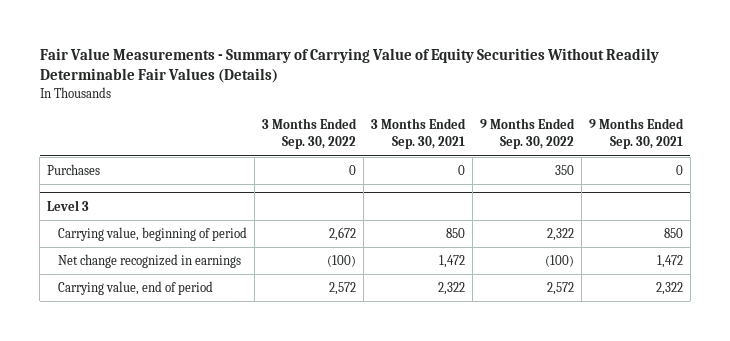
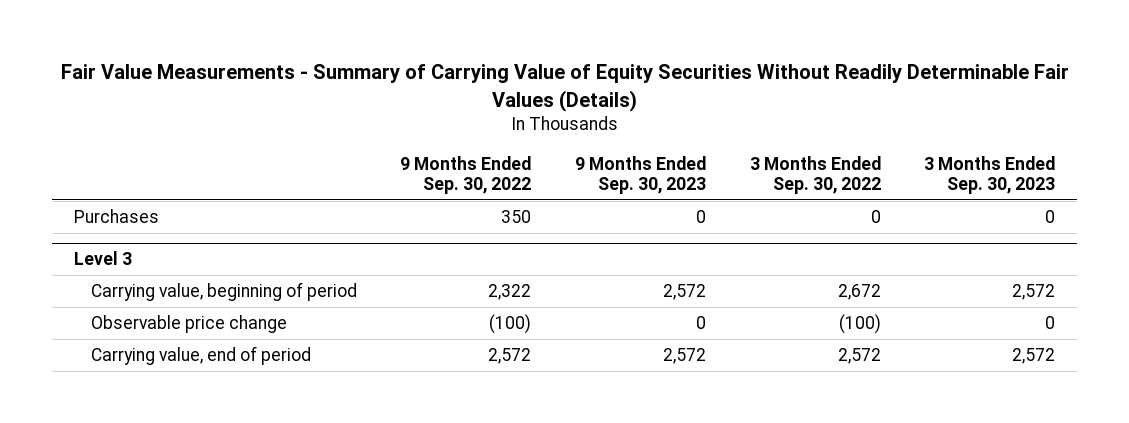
- | 3 Months Ended Sep. 30, 2022 | 3 Months Ended Sep. 30, 2021 | 9 Months Ended Sep. 30, 2022 | 9 Months Ended Sep. 30, 2021
+ | 9 Months Ended Sep. 30, 2022 | 9 Months Ended Sep. 30, 2023 | 3 Months Ended Sep. 30, 2022 | 3 Months Ended Sep. 30, 2023
@ Level 3
- Net change recognized in earnings | (100) | 1,472 | (100) | 1,472
+ Observable price change | (100) | 0 | (100) | 0

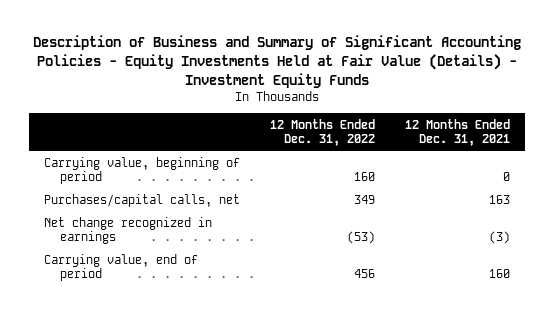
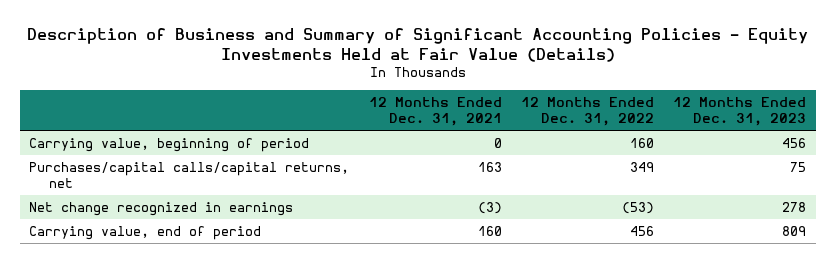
- Description of Business and Summary of Significant Accounting Policies - Equity Investments Held at Fair Value (Details) - Investment Equity Funds
+ Description of Business and Summary of Significant Accounting Policies - Equity Investments Held at Fair Value (Details)
- | 12 Months Ended Dec. 31, 2022 | 12 Months Ended Dec. 31, 2021
+ | 12 Months Ended Dec. 31, 2021 | 12 Months Ended Dec. 31, 2022 | 12 Months Ended Dec. 31, 2023
- Purchases/capital calls, net | 349 | 163
+ Purchases/capital calls/capital returns, net | 163 | 349 | 75

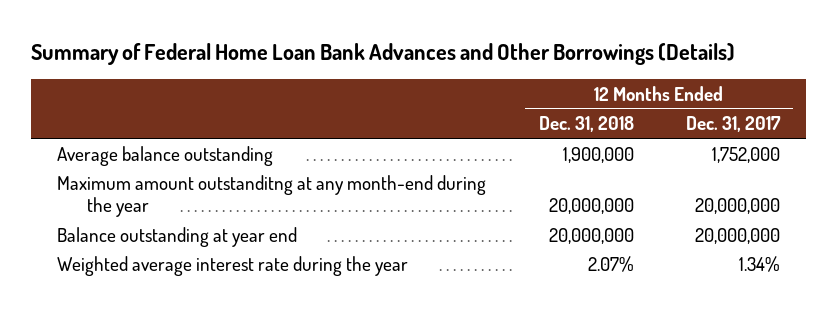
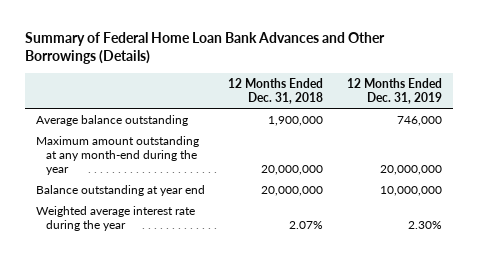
- | 12 Months Ended Dec. 31, 2018 | 12 Months Ended Dec. 31, 2017
+ | 12 Months Ended Dec. 31, 2018 | 12 Months Ended Dec. 31, 2019
- Maximum amount outstanditng at any month-end during the year | 20,000,000 | 20,000,000
+ Maximum amount outstanding at any month-end during the year | 20,000,000 | 20,000,000

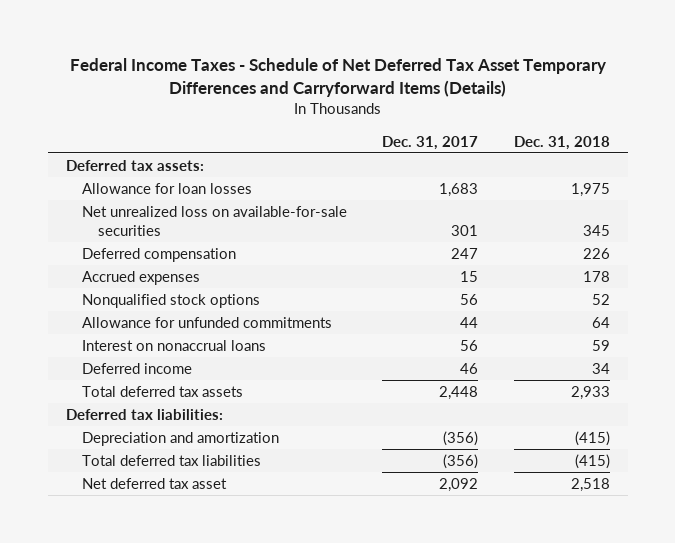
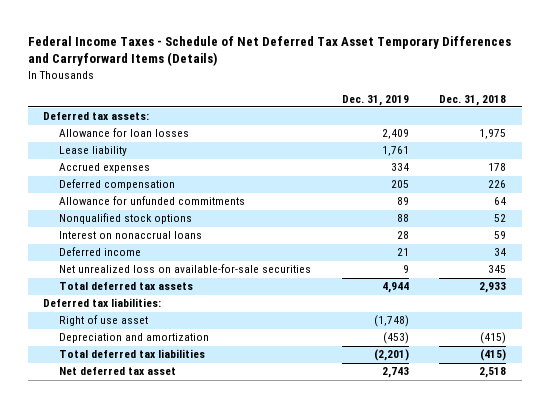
- | Dec. 31, 2017 | Dec. 31, 2018
+ | Dec. 31, 2019 | Dec. 31, 2018
+ Lease liability | 1,761 |
moved down: Deferred compensation | 205 | 226
moved down: Nonqualified stock options | 88 | 52
moved down: Net unrealized loss on available-for-sale securities | 9 | 345
+ Right of use asset | (1,748) |

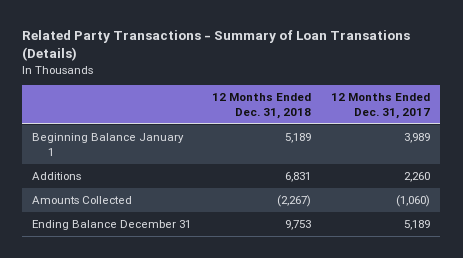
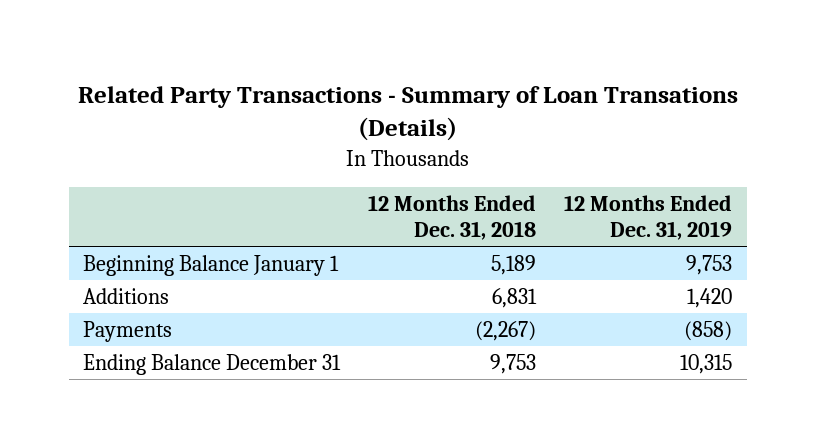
- | 12 Months Ended Dec. 31, 2018 | 12 Months Ended Dec. 31, 2017
+ | 12 Months Ended Dec. 31, 2018 | 12 Months Ended Dec. 31, 2019
- Amounts Collected | (2,267) | (1,060)
+ Payments | (2,267) | (858)

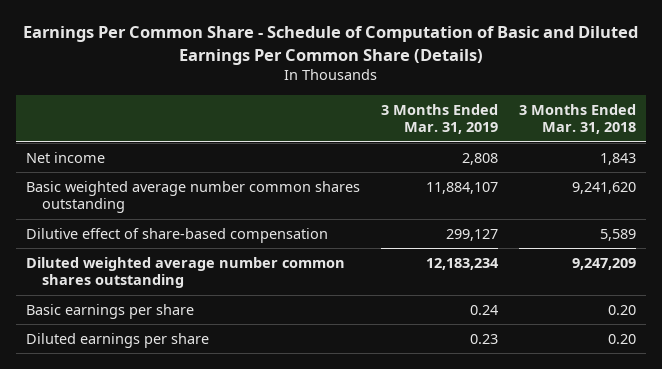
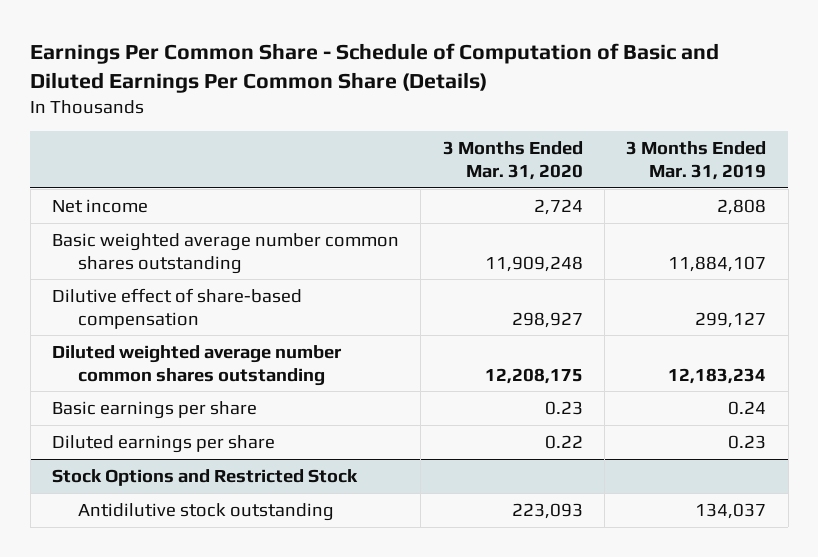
- | 3 Months Ended Mar. 31, 2019 | 3 Months Ended Mar. 31, 2018
+ | 3 Months Ended Mar. 31, 2020 | 3 Months Ended Mar. 31, 2019
+ Stock Options and Restricted Stock
+ Antidilutive stock outstanding | 223,093 | 134,037

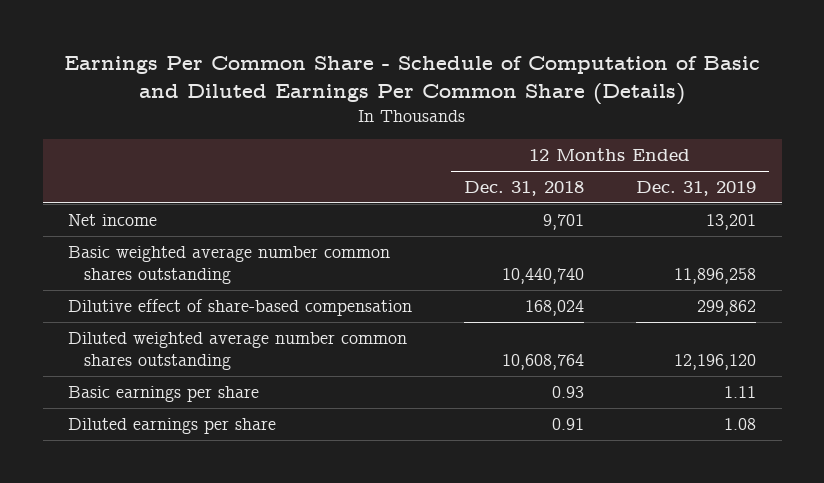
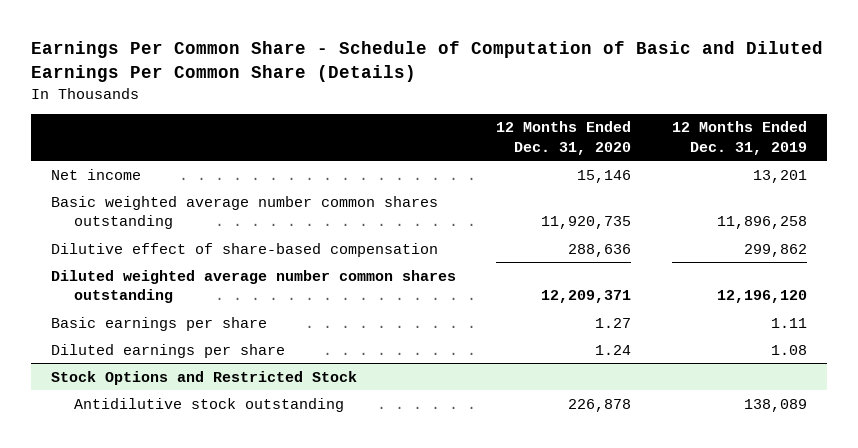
- | 12 Months Ended Dec. 31, 2018 | 12 Months Ended Dec. 31, 2019
+ | 12 Months Ended Dec. 31, 2020 | 12 Months Ended Dec. 31, 2019
+ Stock Options and Restricted Stock
+ Antidilutive stock outstanding | 226,878 | 138,089

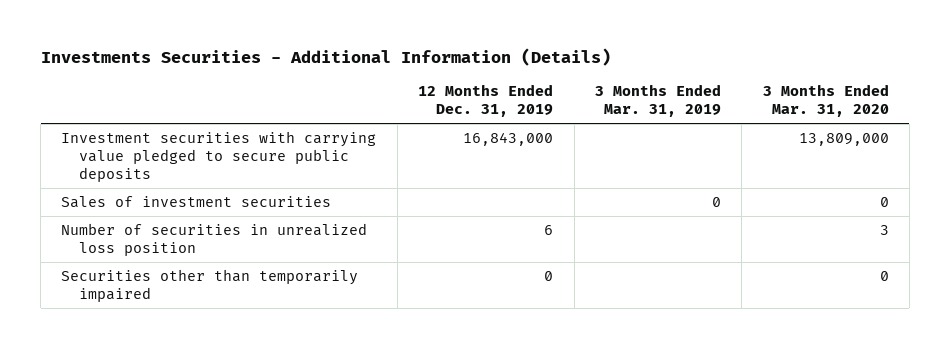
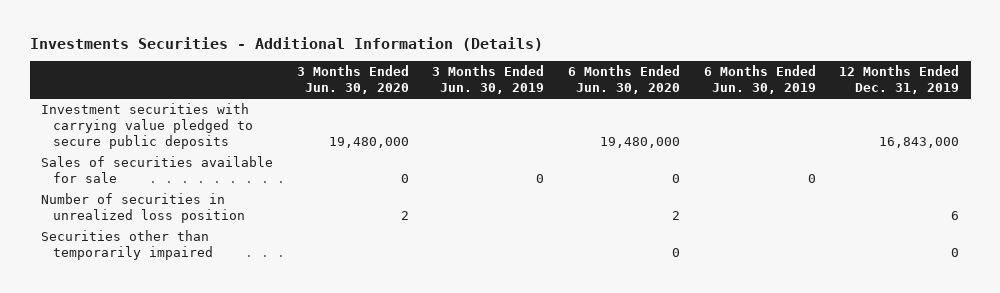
- | 12 Months Ended Dec. 31, 2019 | 3 Months Ended Mar. 31, 2019 | 3 Months Ended Mar. 31, 2020
+ | 3 Months Ended Jun. 30, 2020 | 3 Months Ended Jun. 30, 2019 | 6 Months Ended Jun. 30, 2020 | 6 Months Ended Jun. 30, 2019 | 12 Months Ended Dec. 31, 2019
- Sales of investment securities | | 0 | 0
+ Sales of securities available for sale | 0 | 0 | 0 | 0 |

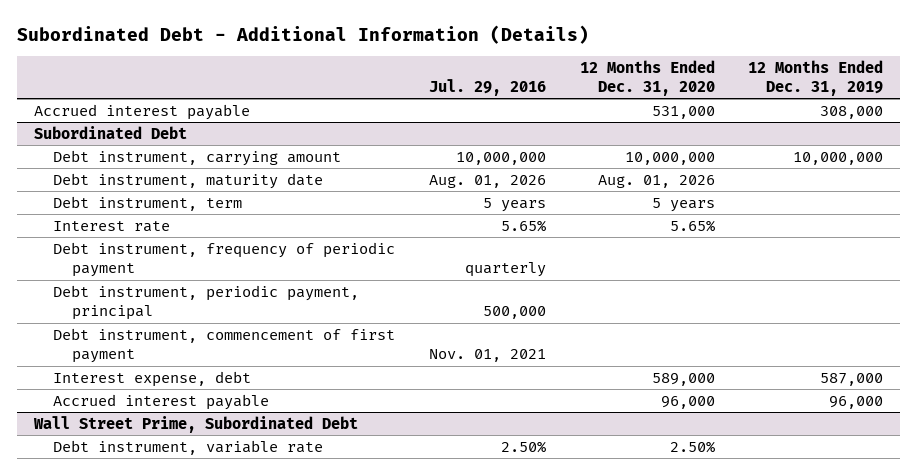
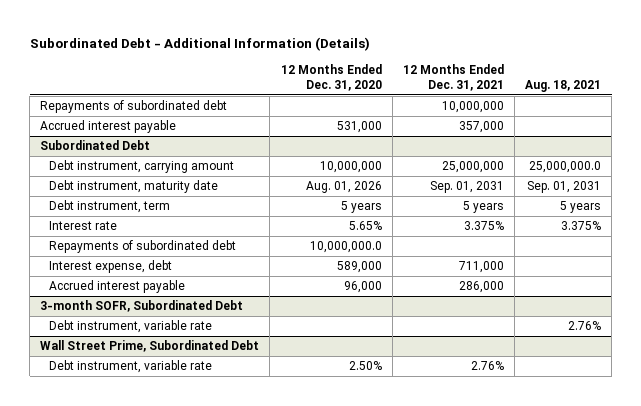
- | Jul. 29, 2016 | 12 Months Ended Dec. 31, 2020 | 12 Months Ended Dec. 31, 2019
+ | 12 Months Ended Dec. 31, 2020 | 12 Months Ended Dec. 31, 2021 | Aug. 18, 2021
+ Repayments of subordinated debt | | 10,000,000 |
@ Subordinated Debt
- Debt instrument, frequency of periodic payment | quarterly | |
- Debt instrument, periodic payment, principal | 500,000 | |
- Debt instrument, commencement of first payment | Nov. 01, 2021 | |
+ Repayments of subordinated debt | 10,000,000.0 | |
+ 3-month SOFR, Subordinated Debt
+ Debt instrument, variable rate | | | 2.76%

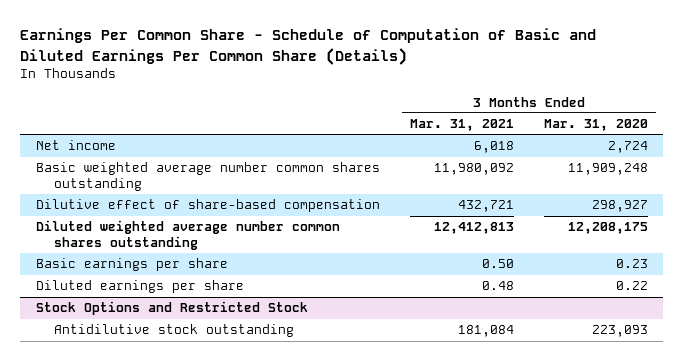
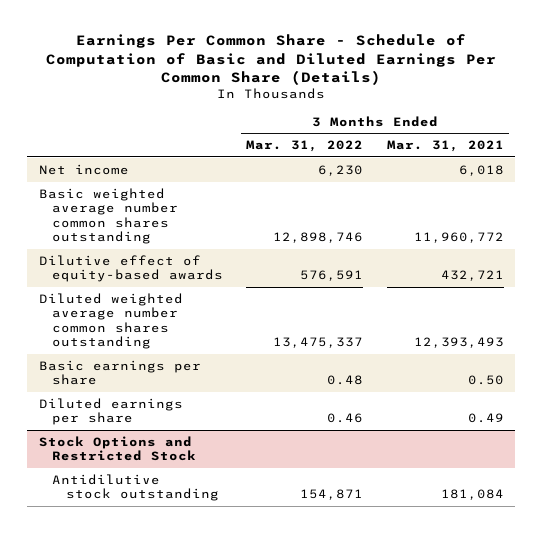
- | 3 Months Ended Mar. 31, 2021 | 3 Months Ended Mar. 31, 2020
+ | 3 Months Ended Mar. 31, 2022 | 3 Months Ended Mar. 31, 2021
- Basic weighted average number common shares outstanding | 11,980,092 | 11,909,248
- Dilutive effect of share-based compensation | 432,721 | 298,927
- Diluted weighted average number common shares outstanding | 12,412,813 | 12,208,175
+ Basic weighted average number common shares outstanding | 12,898,746 | 11,960,772
+ Dilutive effect of equity-based awards | 576,591 | 432,721
+ Diluted weighted average number common shares outstanding | 13,475,337 | 12,393,493
- Diluted earnings per share | 0.48 | 0.22
+ Diluted earnings per share | 0.46 | 0.49

